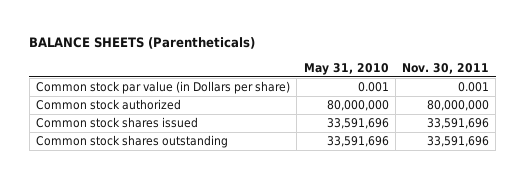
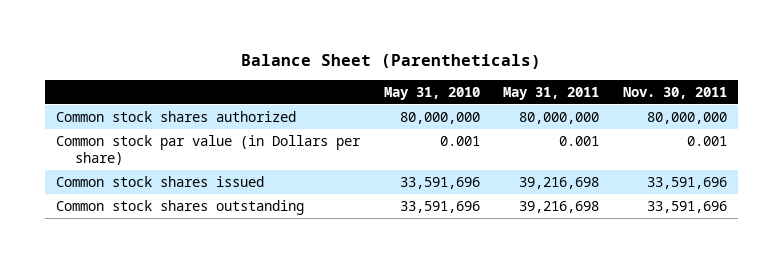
- BALANCE SHEETS (Parentheticals)
+ Balance Sheet (Parentheticals)
- | May 31, 2010 | Nov. 30, 2011
+ | May 31, 2010 | May 31, 2011 | Nov. 30, 2011
+ Common stock shares authorized | 80,000,000 | 80,000,000 | 80,000,000
- Common stock authorized | 80,000,000 | 80,000,000

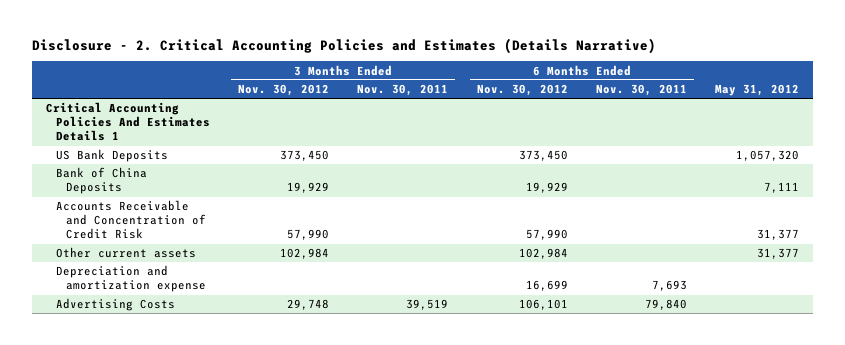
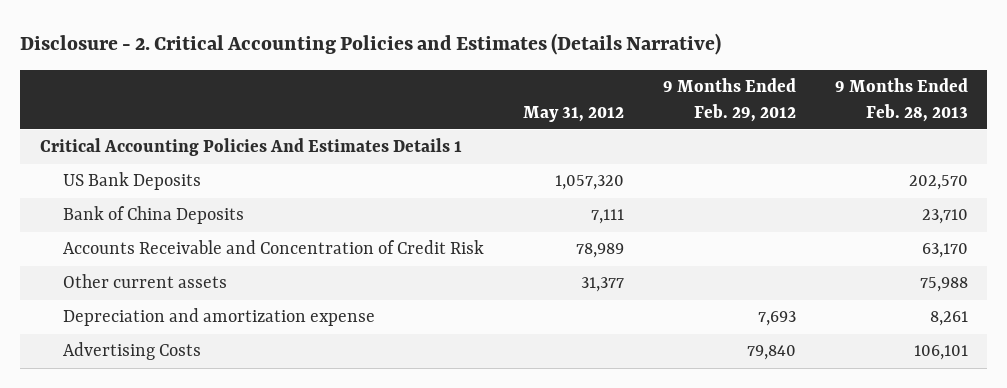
- | 3 Months Ended Nov. 30, 2012 | 3 Months Ended Nov. 30, 2011 | 6 Months Ended Nov. 30, 2012 | 6 Months Ended Nov. 30, 2011 | May 31, 2012
+ | May 31, 2012 | 9 Months Ended Feb. 29, 2012 | 9 Months Ended Feb. 28, 2013
- Accounts Receivable and Concentration of Credit Risk | 57,990 | | 57,990 | | 31,377
+ Accounts Receivable and Concentration of Credit Risk | 78,989 | | 63,170

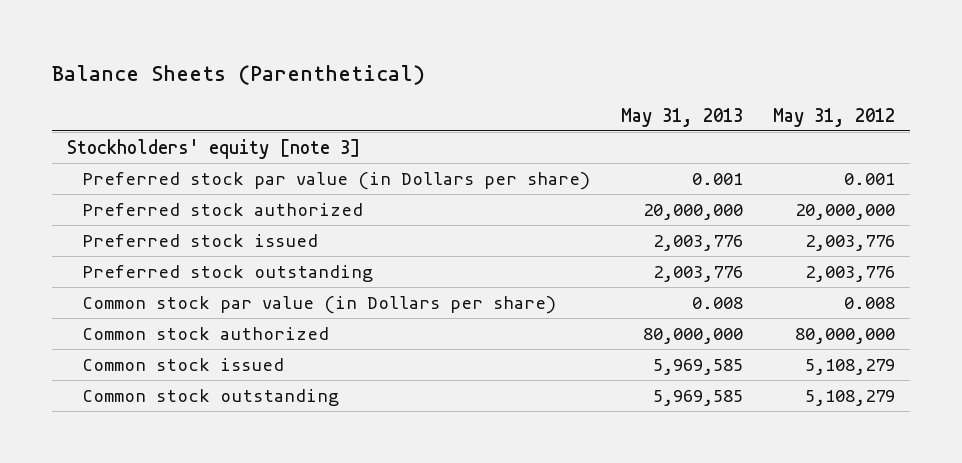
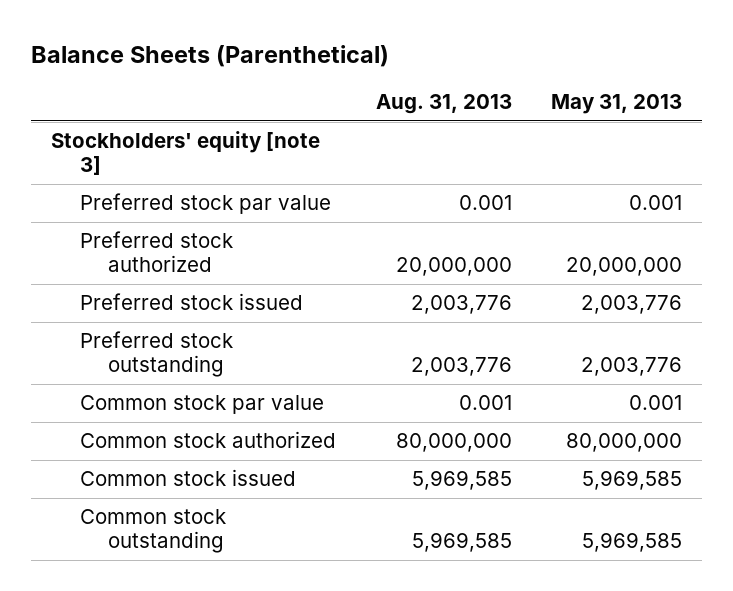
- | May 31, 2013 | May 31, 2012
+ | Aug. 31, 2013 | May 31, 2013
- Preferred stock par value (in Dollars per share) | 0.001 | 0.001
+ Preferred stock par value | 0.001 | 0.001
- Common stock par value (in Dollars per share) | 0.008 | 0.008
+ Common stock par value | 0.001 | 0.001

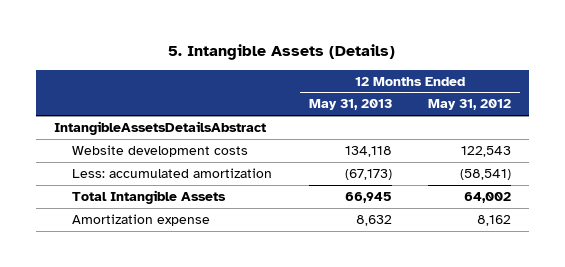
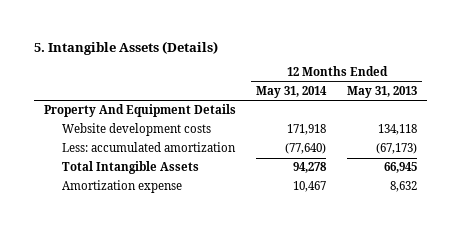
- | 12 Months Ended May 31, 2013 | 12 Months Ended May 31, 2012
+ | 12 Months Ended May 31, 2014 | 12 Months Ended May 31, 2013
- IntangibleAssetsDetailsAbstract
+ Property And Equipment Details

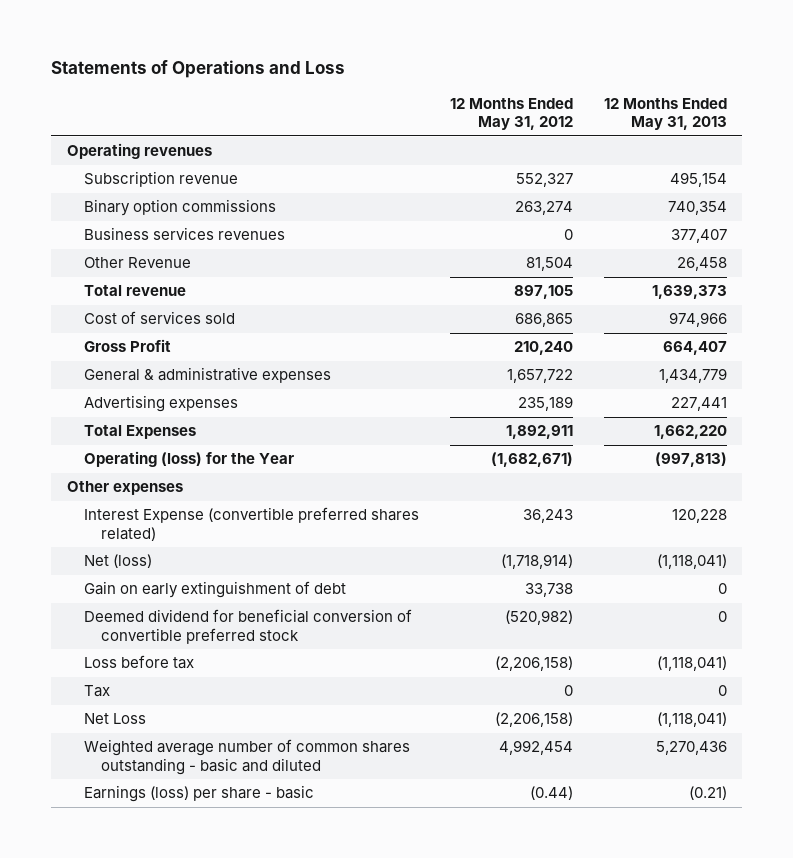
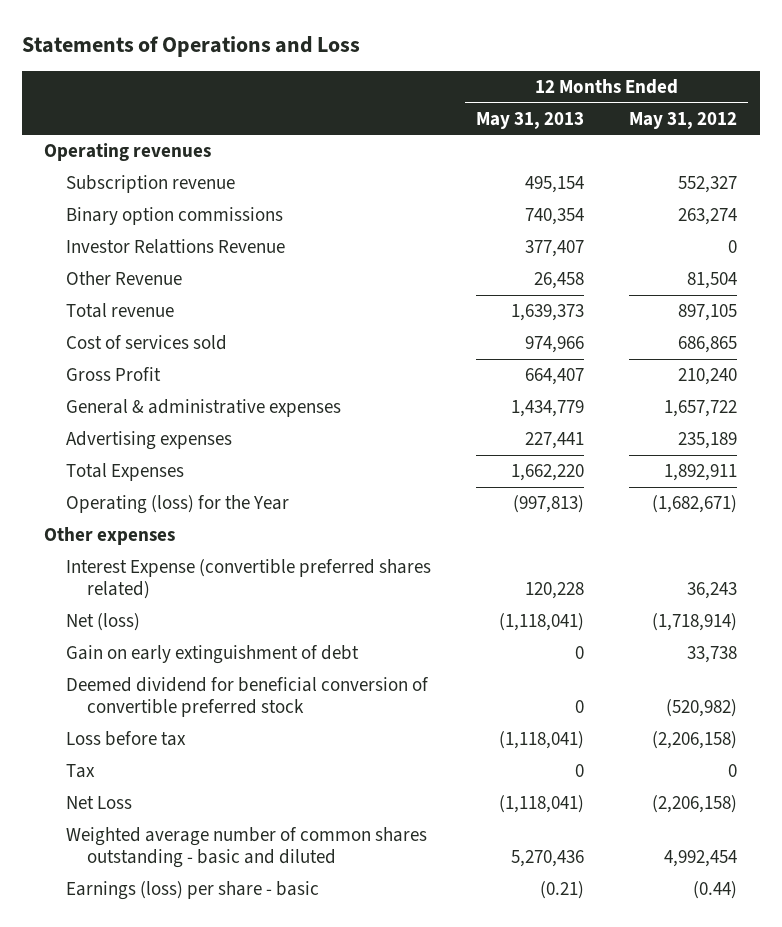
- | 12 Months Ended May 31, 2012 | 12 Months Ended May 31, 2013
+ | 12 Months Ended May 31, 2013 | 12 Months Ended May 31, 2012
- Business services revenues | 0 | 377,407
+ Investor Relattions Revenue | 377,407 | 0

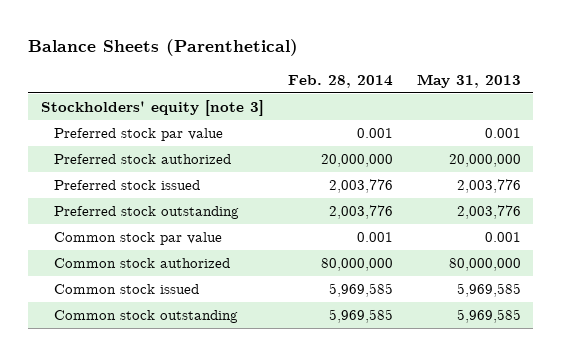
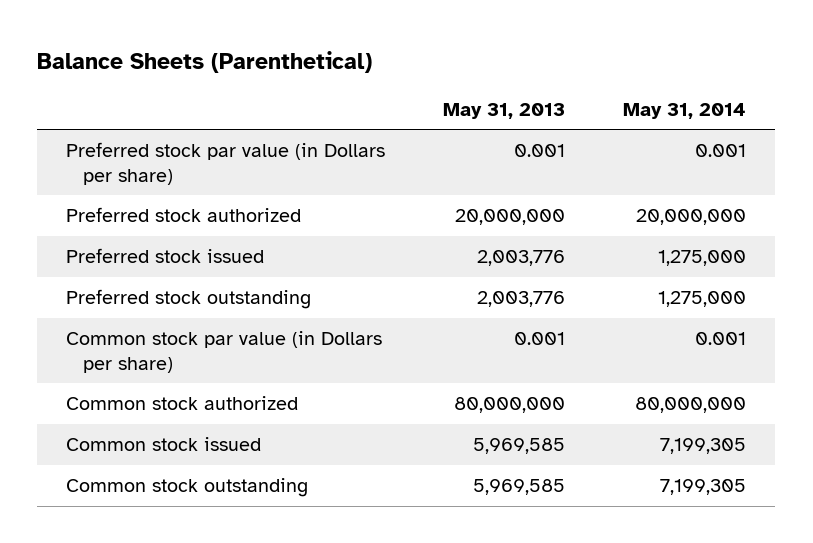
- | Feb. 28, 2014 | May 31, 2013
+ | May 31, 2013 | May 31, 2014
- Stockholders' equity [note 3]
- Preferred stock par value | 0.001 | 0.001
+ Preferred stock par value (in Dollars per share) | 0.001 | 0.001
- Common stock par value | 0.001 | 0.001
+ Common stock par value (in Dollars per share) | 0.001 | 0.001

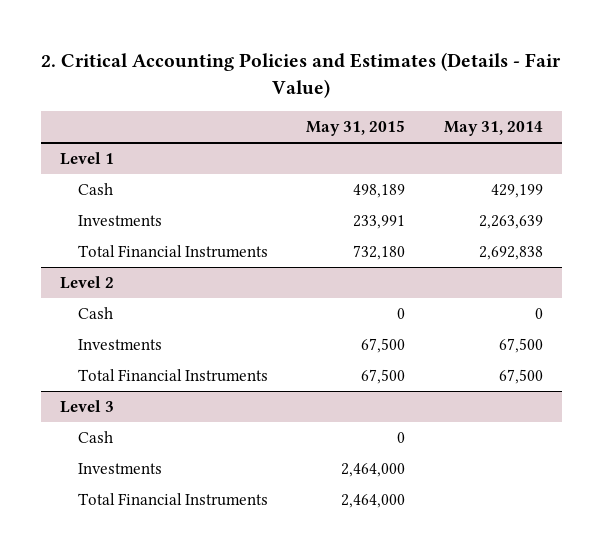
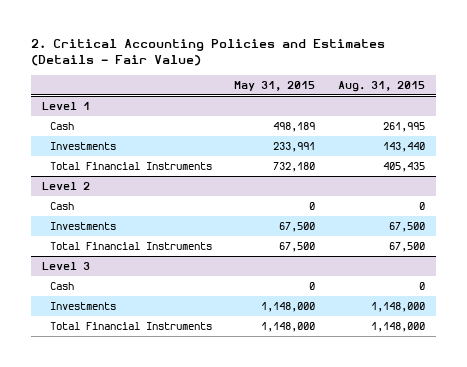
- | May 31, 2015 | May 31, 2014
+ | May 31, 2015 | Aug. 31, 2015
@ Level 3
- Investments | 2,464,000 |
- Total Financial Instruments | 2,464,000 |
+ Investments | 1,148,000 | 1,148,000
+ Total Financial Instruments | 1,148,000 | 1,148,000

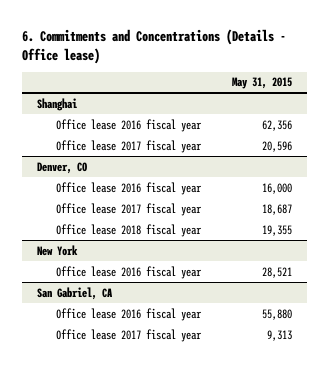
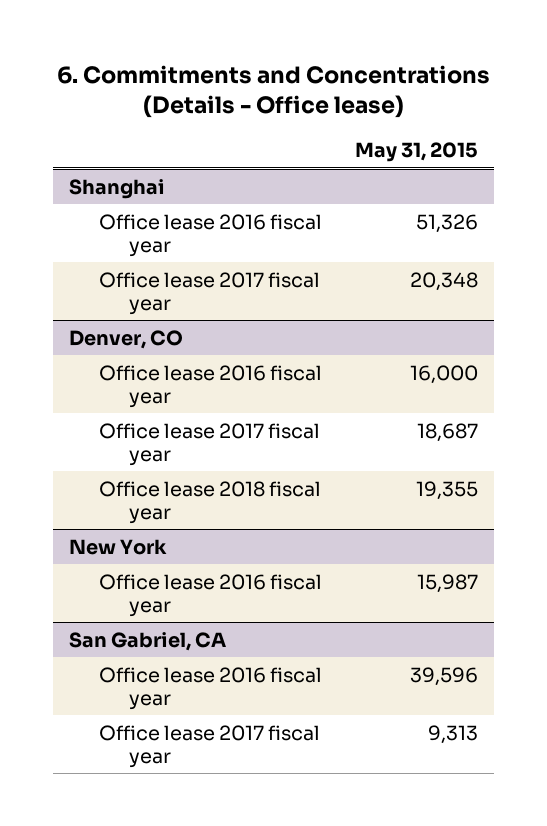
@ Shanghai
- Office lease 2016 fiscal year | 62,356
- Office lease 2017 fiscal year | 20,596
+ Office lease 2016 fiscal year | 51,326
+ Office lease 2017 fiscal year | 20,348
@ New York
- Office lease 2016 fiscal year | 28,521
+ Office lease 2016 fiscal year | 15,987
@ San Gabriel, CA
- Office lease 2016 fiscal year | 55,880
+ Office lease 2016 fiscal year | 39,596

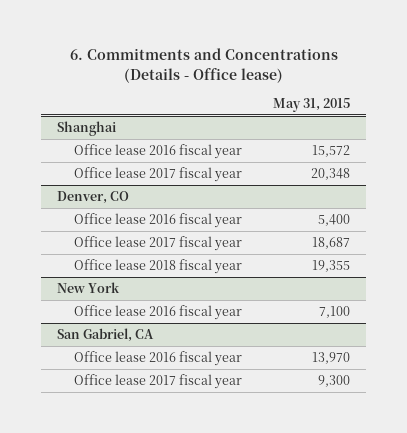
@ Shanghai
- Office lease 2016 fiscal year | 51,326
+ Office lease 2016 fiscal year | 15,572
@ Denver, CO
- Office lease 2016 fiscal year | 16,000
+ Office lease 2016 fiscal year | 5,400
@ New York
- Office lease 2016 fiscal year | 15,987
+ Office lease 2016 fiscal year | 7,100
@ San Gabriel, CA
- Office lease 2016 fiscal year | 39,596
- Office lease 2017 fiscal year | 9,313
+ Office lease 2016 fiscal year | 13,970
+ Office lease 2017 fiscal year | 9,300

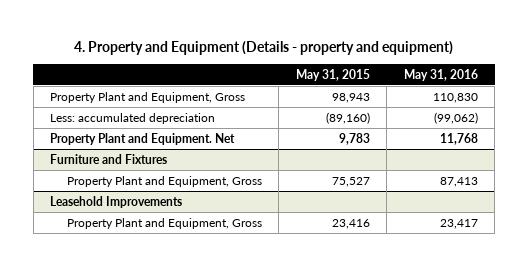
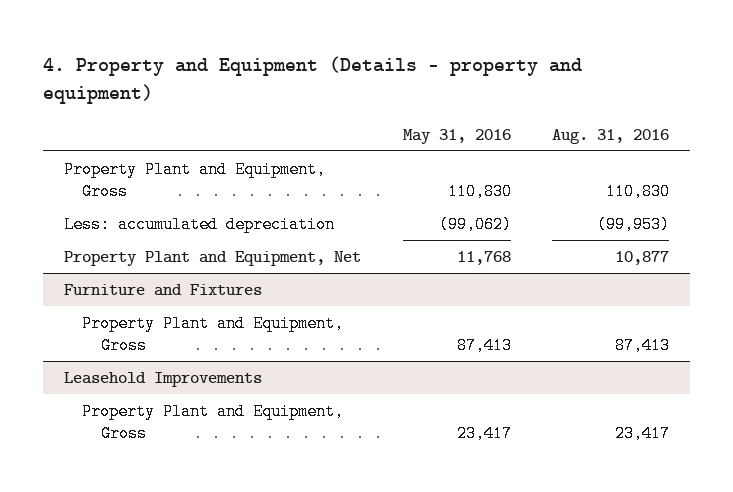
- | May 31, 2015 | May 31, 2016
+ | May 31, 2016 | Aug. 31, 2016
- Property Plant and Equipment. Net | 9,783 | 11,768
+ Property Plant and Equipment, Net | 11,768 | 10,877

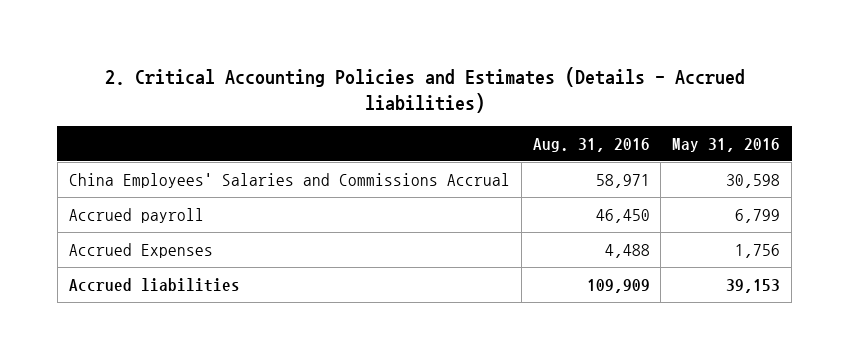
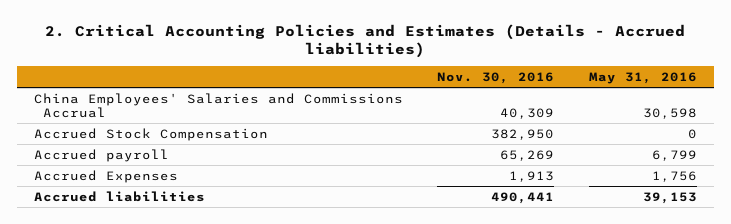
- | Aug. 31, 2016 | May 31, 2016
+ | Nov. 30, 2016 | May 31, 2016
+ Accrued Stock Compensation | 382,950 | 0

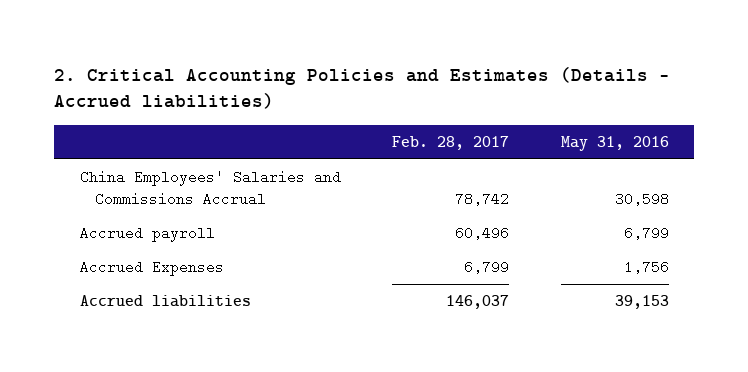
- | Nov. 30, 2016 | May 31, 2016
+ | Feb. 28, 2017 | May 31, 2016
- Accrued Stock Compensation | 382,950 | 0

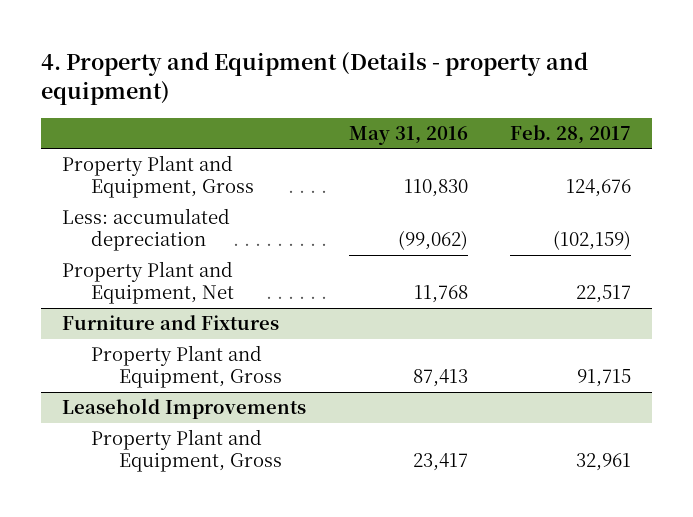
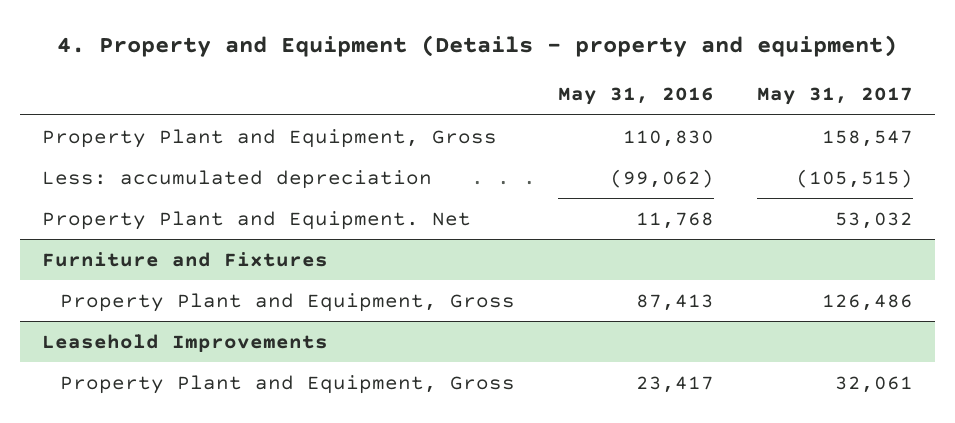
- | May 31, 2016 | Feb. 28, 2017
+ | May 31, 2016 | May 31, 2017
- Property Plant and Equipment, Net | 11,768 | 22,517
+ Property Plant and Equipment. Net | 11,768 | 53,032

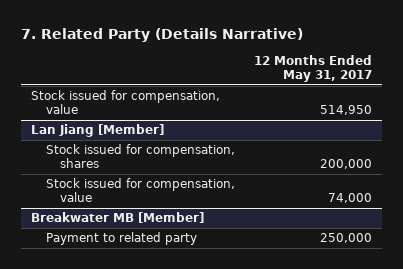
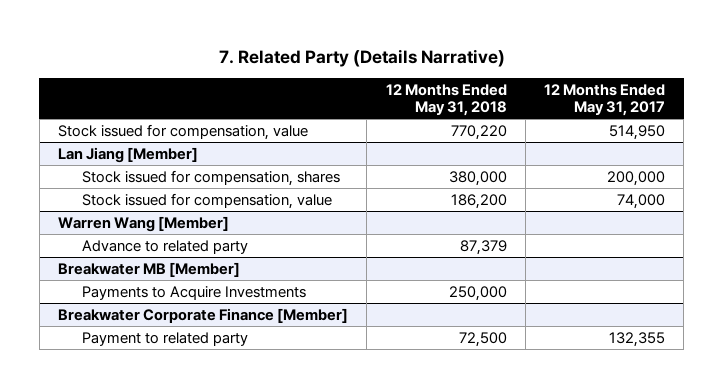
- | 12 Months Ended May 31, 2017
+ | 12 Months Ended May 31, 2018 | 12 Months Ended May 31, 2017
+ Warren Wang [Member]
+ Advance to related party | 87,379 |
@ Breakwater MB [Member]
- Payment to related party | 250,000
+ Payments to Acquire Investments | 250,000 |
+ Breakwater Corporate Finance [Member]
+ Payment to related party | 72,500 | 132,355

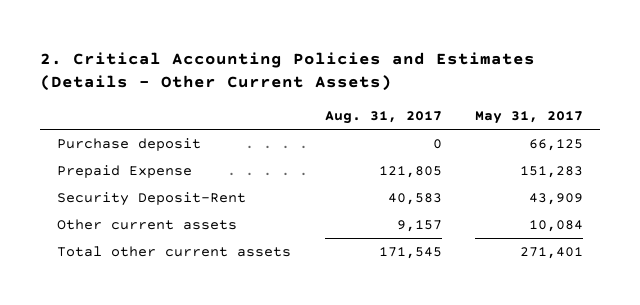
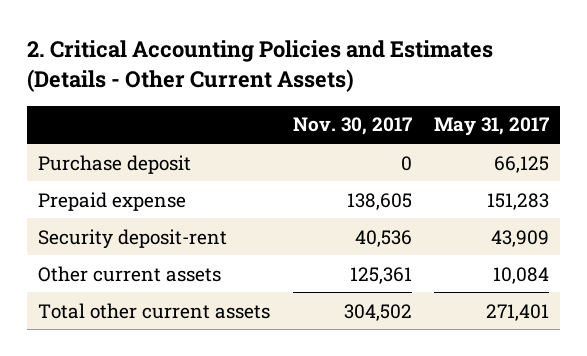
- | Aug. 31, 2017 | May 31, 2017
+ | Nov. 30, 2017 | May 31, 2017
- Prepaid Expense | 121,805 | 151,283
- Security Deposit-Rent | 40,583 | 43,909
+ Prepaid expense | 138,605 | 151,283
+ Security deposit-rent | 40,536 | 43,909

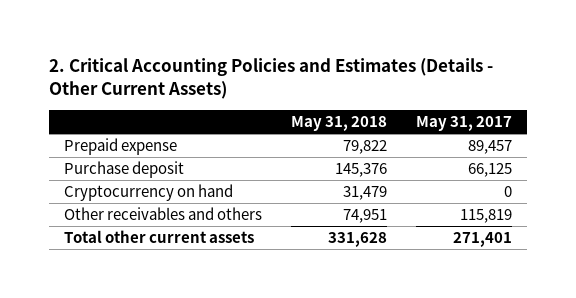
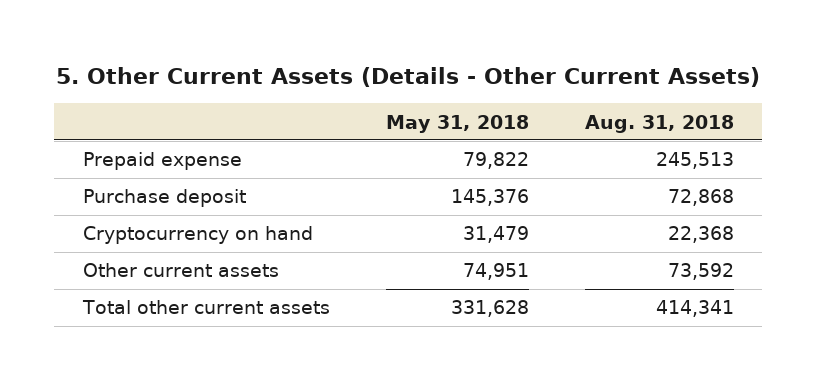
- 2. Critical Accounting Policies and Estimates (Details - Other Current Assets)
+ 5. Other Current Assets (Details - Other Current Assets)
- | May 31, 2018 | May 31, 2017
+ | May 31, 2018 | Aug. 31, 2018
- Other receivables and others | 74,951 | 115,819
+ Other current assets | 74,951 | 73,592

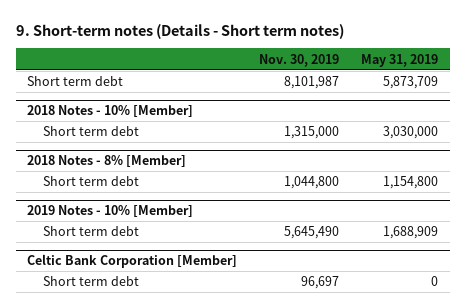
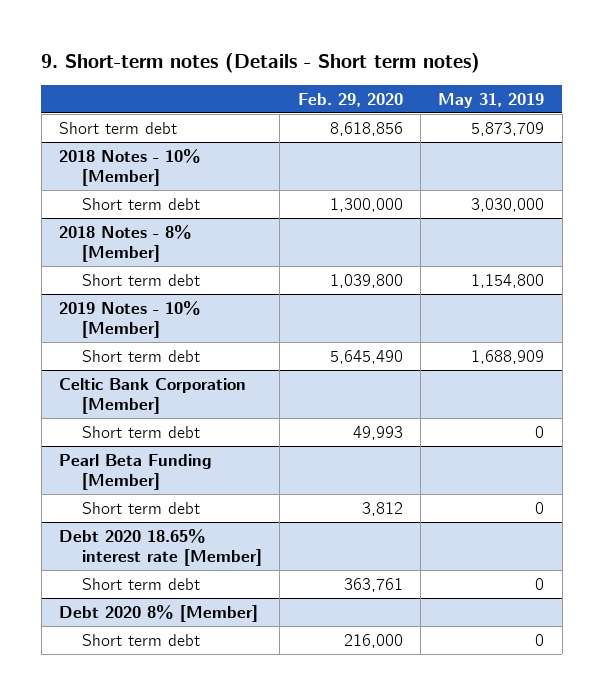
- | Nov. 30, 2019 | May 31, 2019
+ | Feb. 29, 2020 | May 31, 2019
+ Pearl Beta Funding [Member]
+ Short term debt | 3,812 | 0
+ Debt 2020 18.65% interest rate [Member]
+ Short term debt | 363,761 | 0
+ Debt 2020 8% [Member]
+ Short term debt | 216,000 | 0

